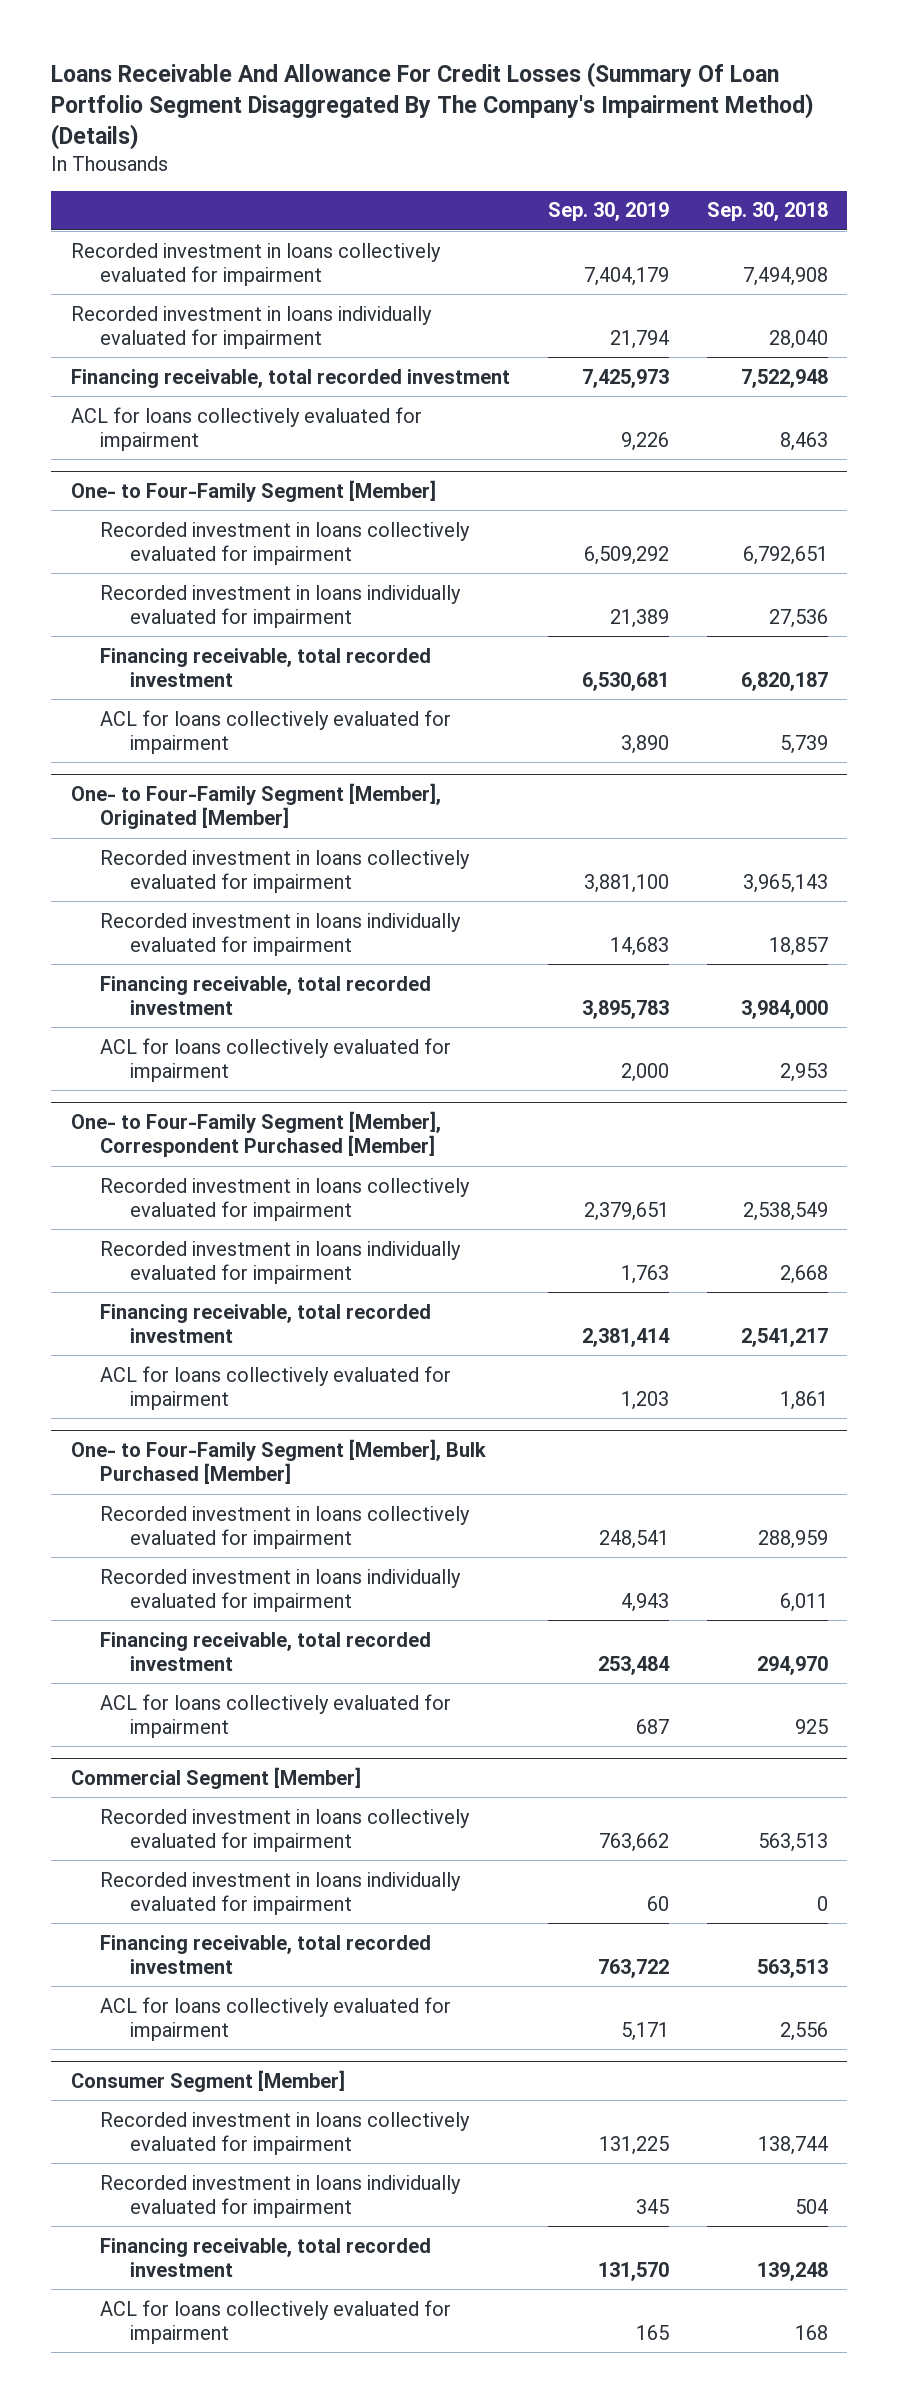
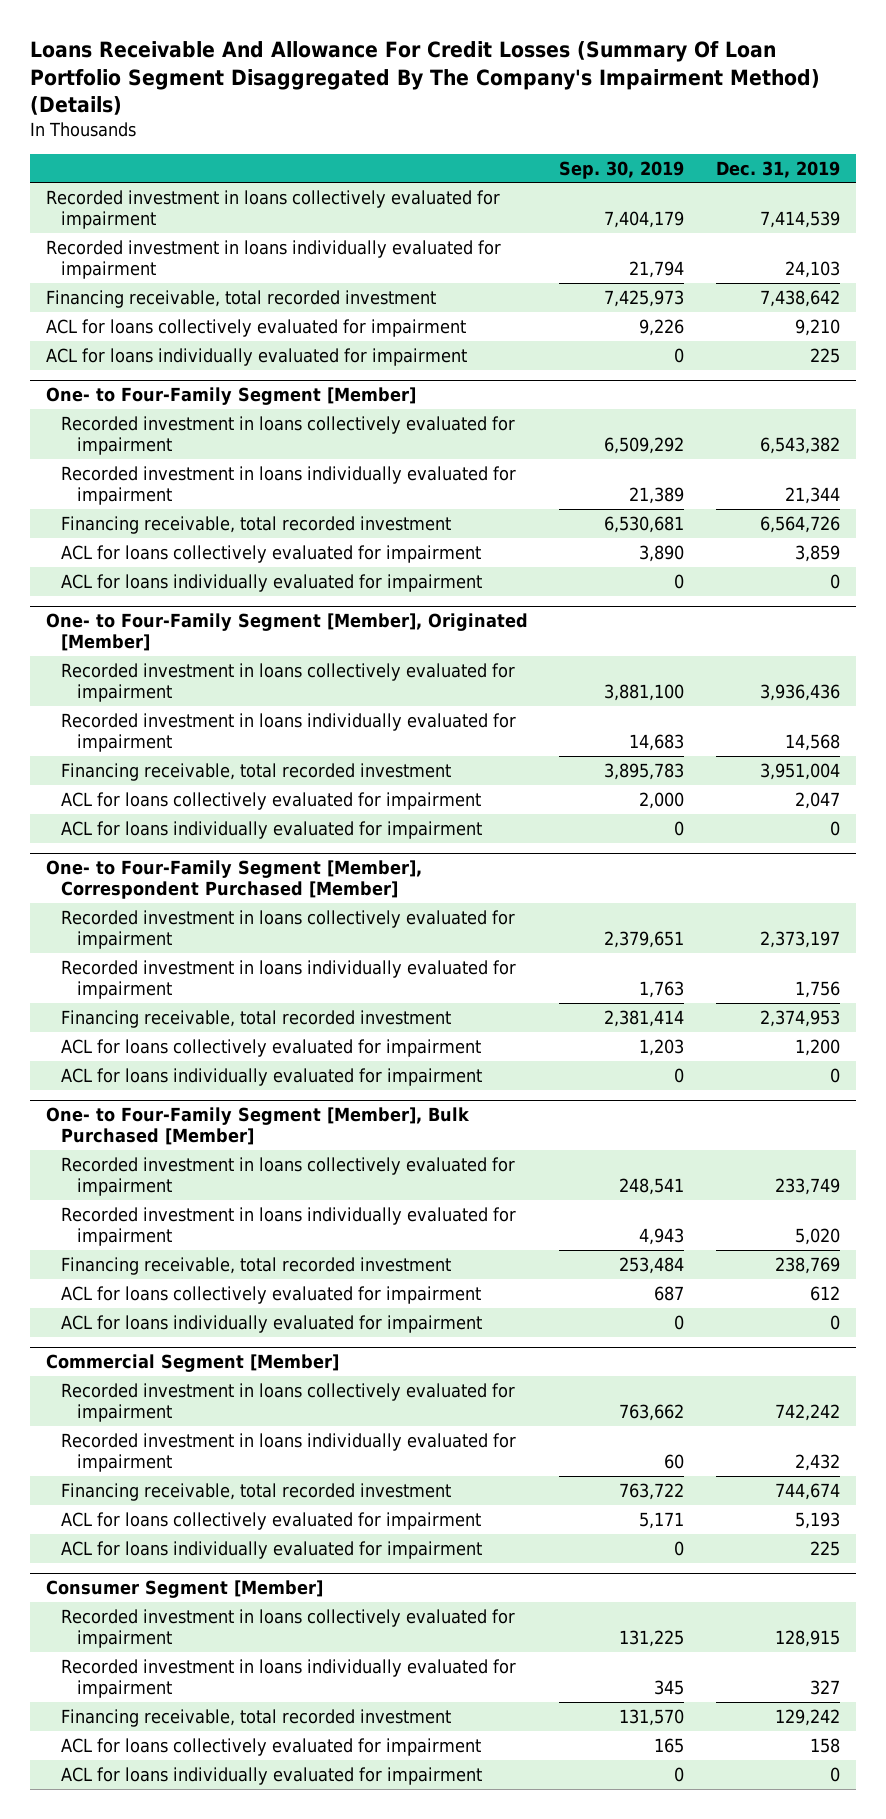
- | Sep. 30, 2019 | Sep. 30, 2018
+ | Sep. 30, 2019 | Dec. 31, 2019
+ ACL for loans individually evaluated for impairment | 0 | 225
@ One- to Four-Family Segment [Member]
+ ACL for loans individually evaluated for impairment | 0 | 0
@ One- to Four-Family Segment [Member], Originated [Member]
+ ACL for loans individually evaluated for impairment | 0 | 0
@ One- to Four-Family Segment [Member], Correspondent Purchased [Member]
+ ACL for loans individually evaluated for impairment | 0 | 0
@ One- to Four-Family Segment [Member], Bulk Purchased [Member]
+ ACL for loans individually evaluated for impairment | 0 | 0
@ Commercial Segment [Member]
+ ACL for loans individually evaluated for impairment | 0 | 225
@ Consumer Segment [Member]
+ ACL for loans individually evaluated for impairment | 0 | 0

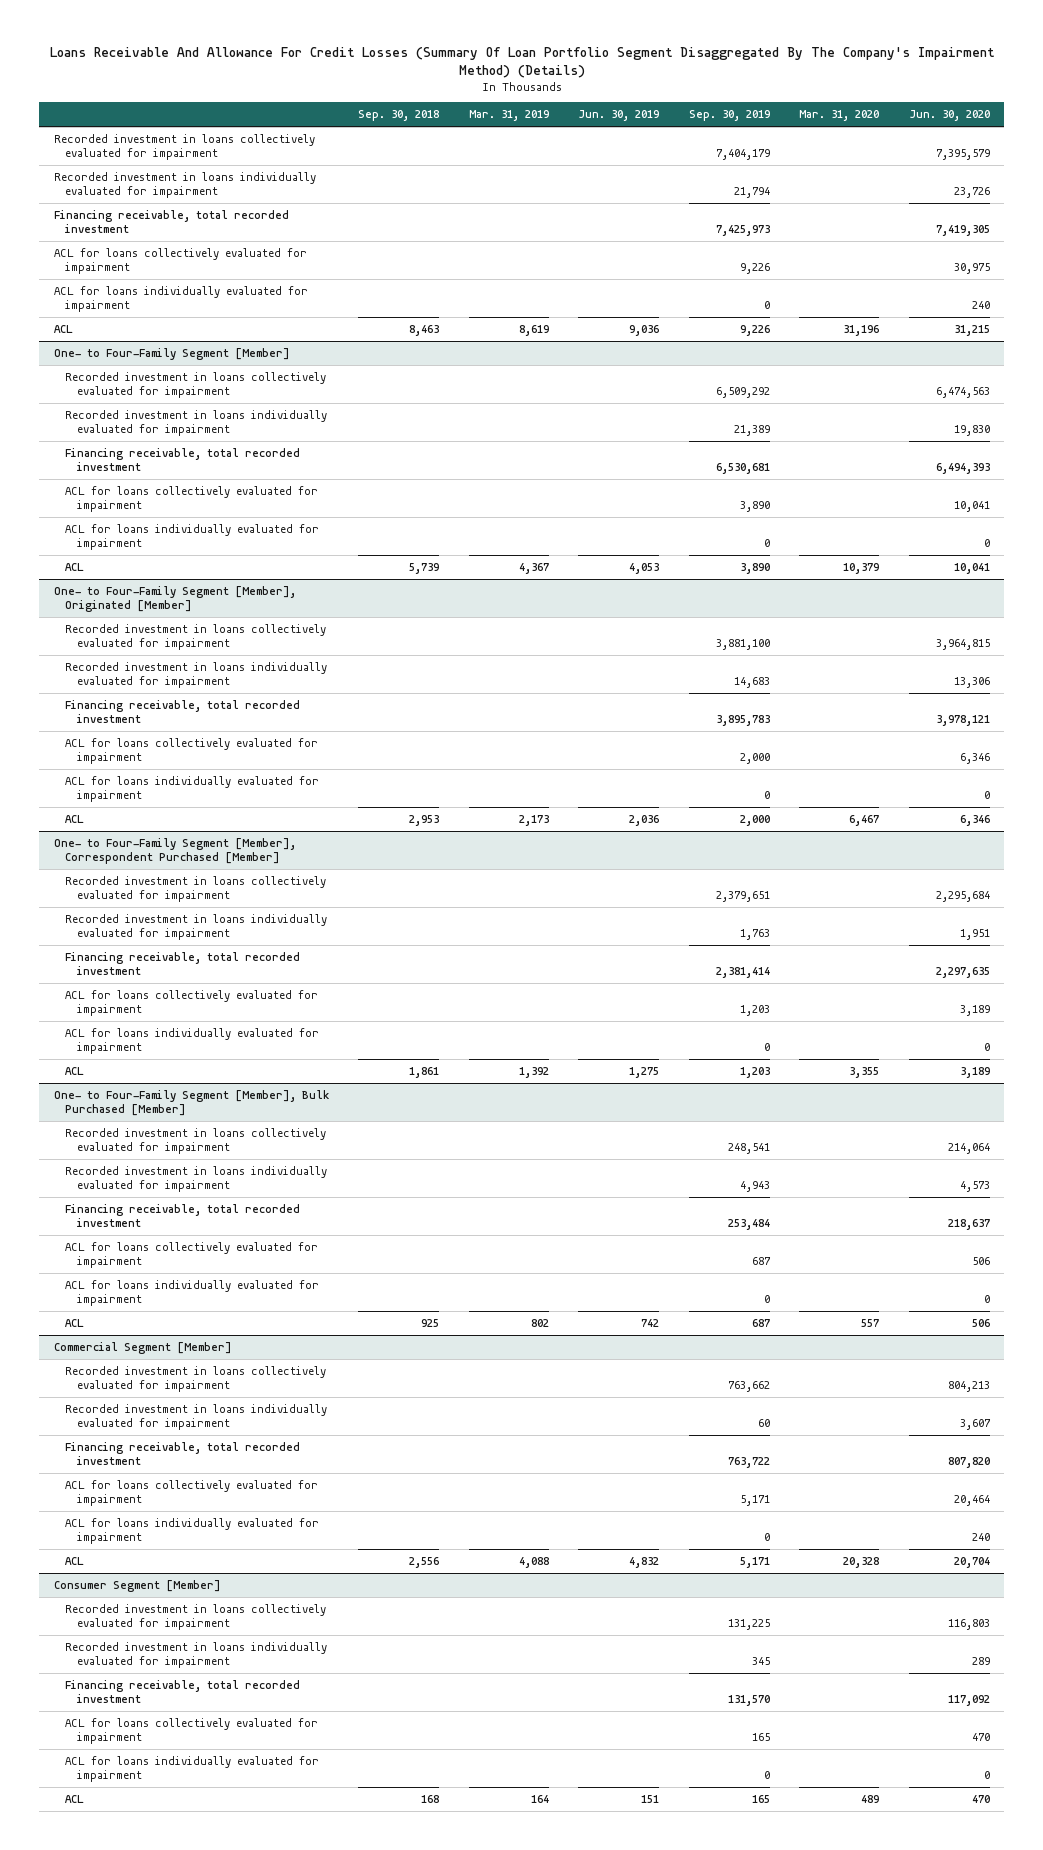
- | Sep. 30, 2019 | Dec. 31, 2019
+ | Sep. 30, 2018 | Mar. 31, 2019 | Jun. 30, 2019 | Sep. 30, 2019 | Mar. 31, 2020 | Jun. 30, 2020
+ ACL | 8,463 | 8,619 | 9,036 | 9,226 | 31,196 | 31,215
@ One- to Four-Family Segment [Member]
+ ACL | 5,739 | 4,367 | 4,053 | 3,890 | 10,379 | 10,041
@ One- to Four-Family Segment [Member], Originated [Member]
+ ACL | 2,953 | 2,173 | 2,036 | 2,000 | 6,467 | 6,346
@ One- to Four-Family Segment [Member], Correspondent Purchased [Member]
+ ACL | 1,861 | 1,392 | 1,275 | 1,203 | 3,355 | 3,189
@ One- to Four-Family Segment [Member], Bulk Purchased [Member]
+ ACL | 925 | 802 | 742 | 687 | 557 | 506
@ Commercial Segment [Member]
+ ACL | 2,556 | 4,088 | 4,832 | 5,171 | 20,328 | 20,704
@ Consumer Segment [Member]
+ ACL | 168 | 164 | 151 | 165 | 489 | 470

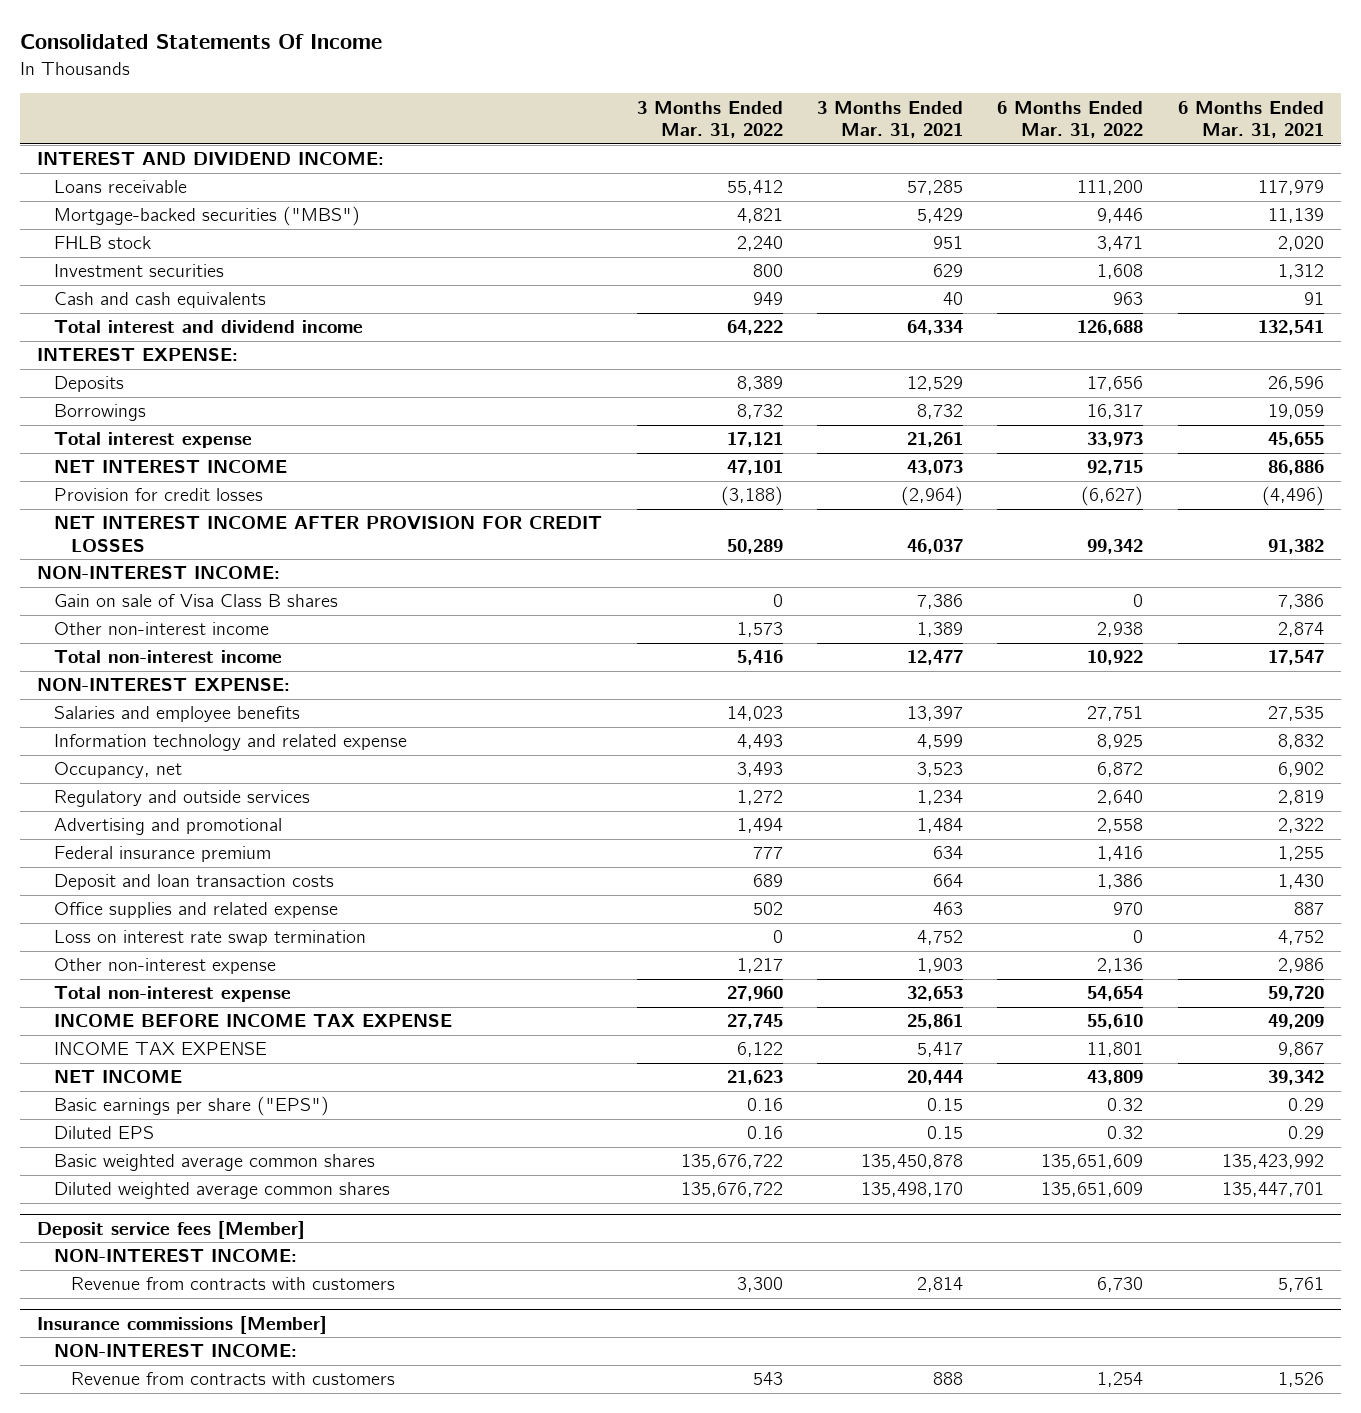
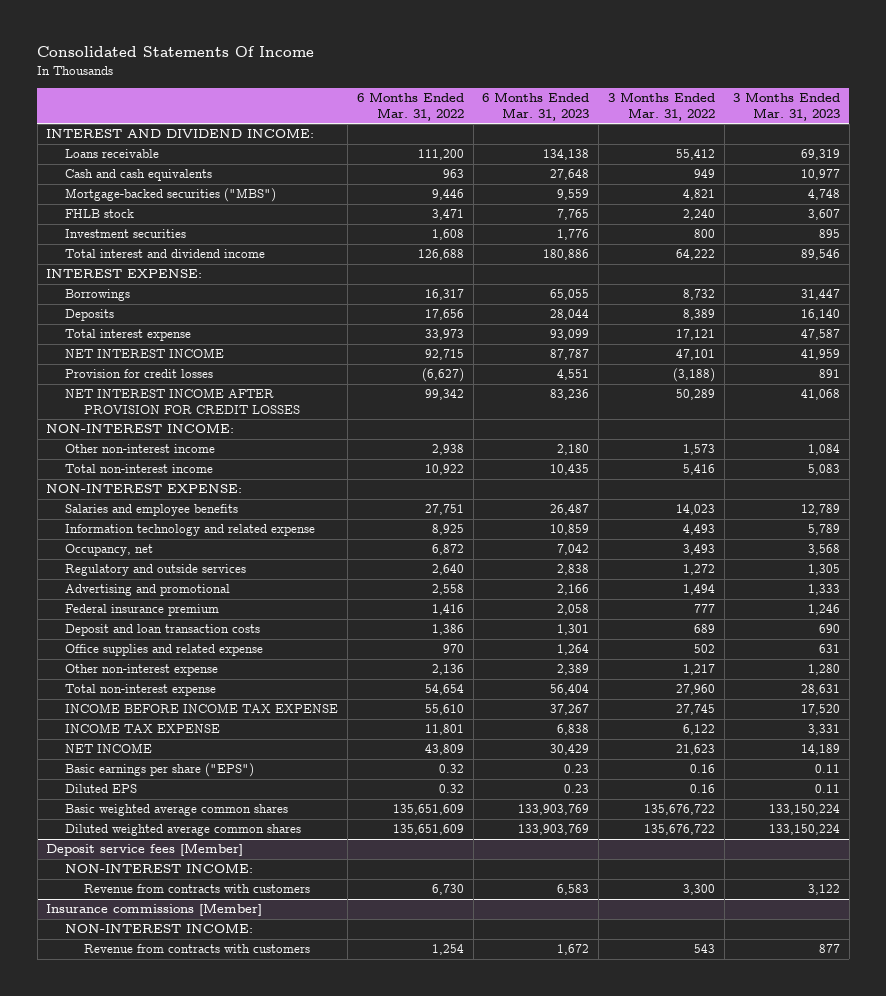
- | 3 Months Ended Mar. 31, 2022 | 3 Months Ended Mar. 31, 2021 | 6 Months Ended Mar. 31, 2022 | 6 Months Ended Mar. 31, 2021
+ | 6 Months Ended Mar. 31, 2022 | 6 Months Ended Mar. 31, 2023 | 3 Months Ended Mar. 31, 2022 | 3 Months Ended Mar. 31, 2023
moved up: Cash and cash equivalents | 963 | 27,648 | 949 | 10,977
moved down: Deposits | 17,656 | 28,044 | 8,389 | 16,140
- Gain on sale of Visa Class B shares | 0 | 7,386 | 0 | 7,386
- Loss on interest rate swap termination | 0 | 4,752 | 0 | 4,752

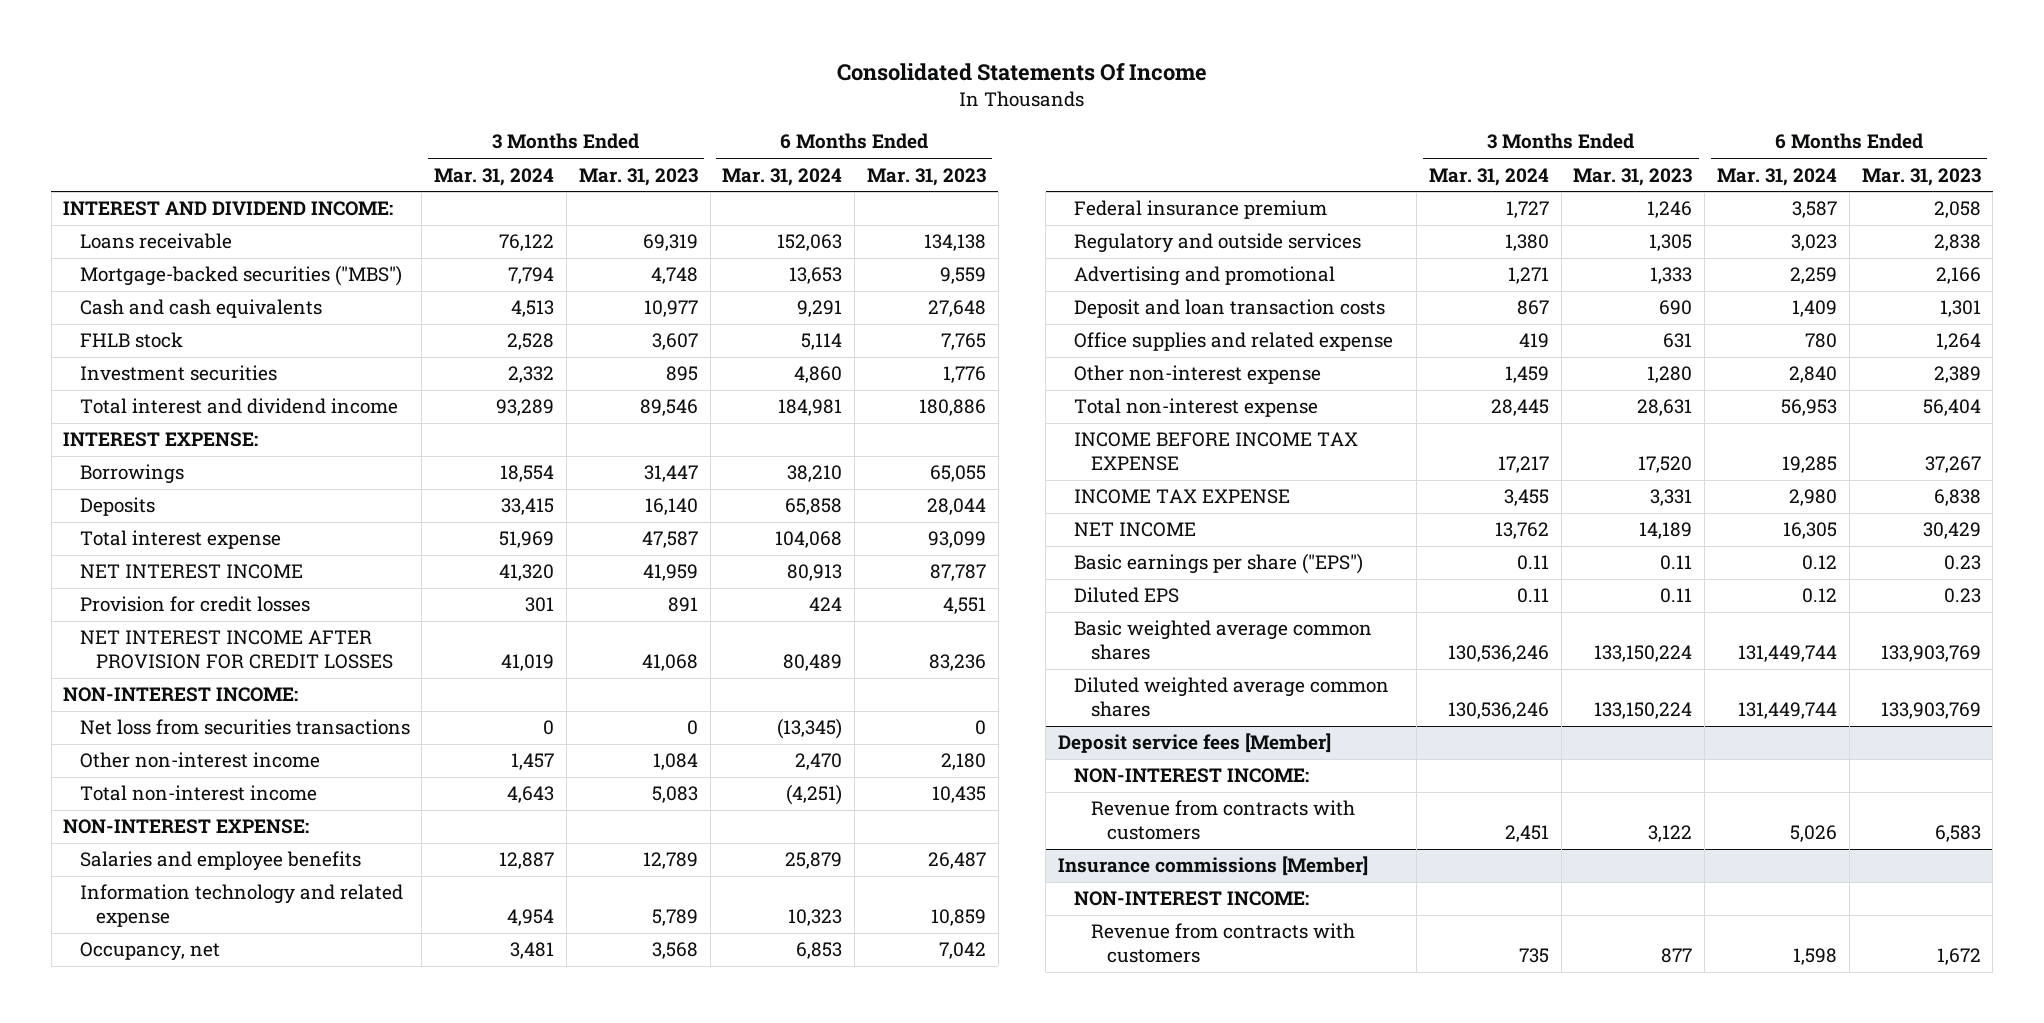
- | 6 Months Ended Mar. 31, 2022 | 6 Months Ended Mar. 31, 2023 | 3 Months Ended Mar. 31, 2022 | 3 Months Ended Mar. 31, 2023
+ | 3 Months Ended Mar. 31, 2024 | 3 Months Ended Mar. 31, 2023 | 6 Months Ended Mar. 31, 2024 | 6 Months Ended Mar. 31, 2023
moved down: Cash and cash equivalents | 4,513 | 10,977 | 9,291 | 27,648
+ Net loss from securities transactions | 0 | 0 | (13,345) | 0
moved up: Federal insurance premium | 1,727 | 1,246 | 3,587 | 2,058

